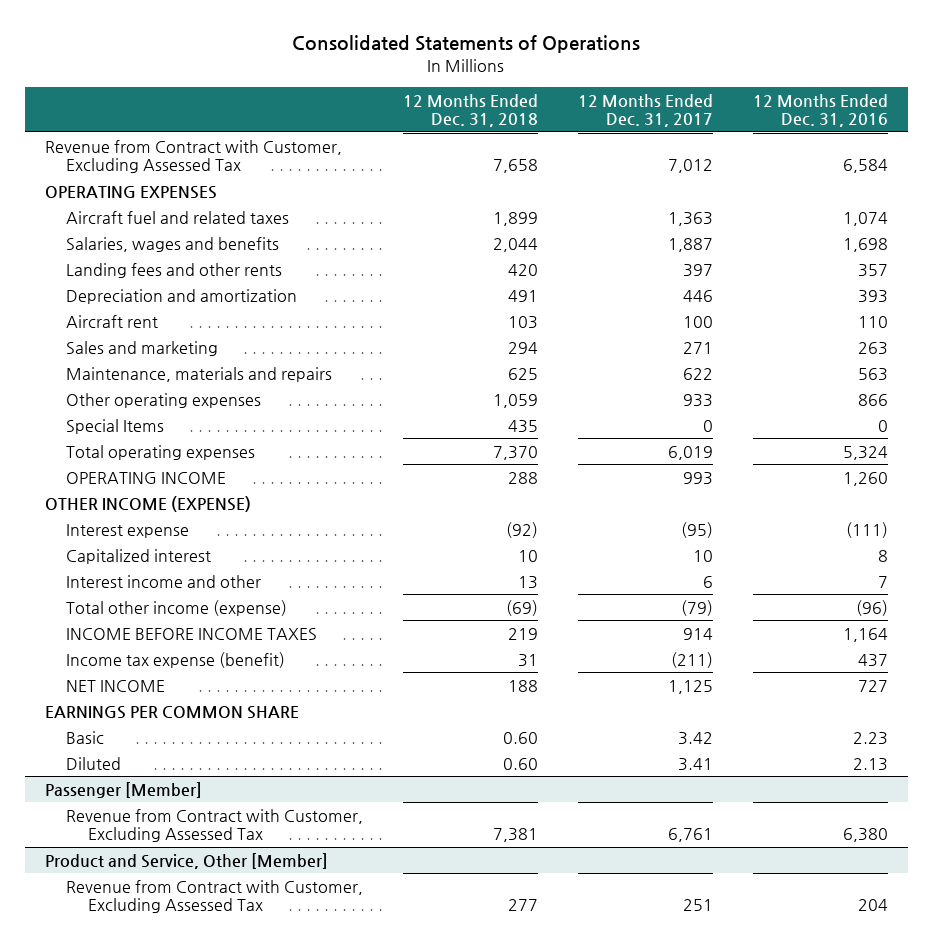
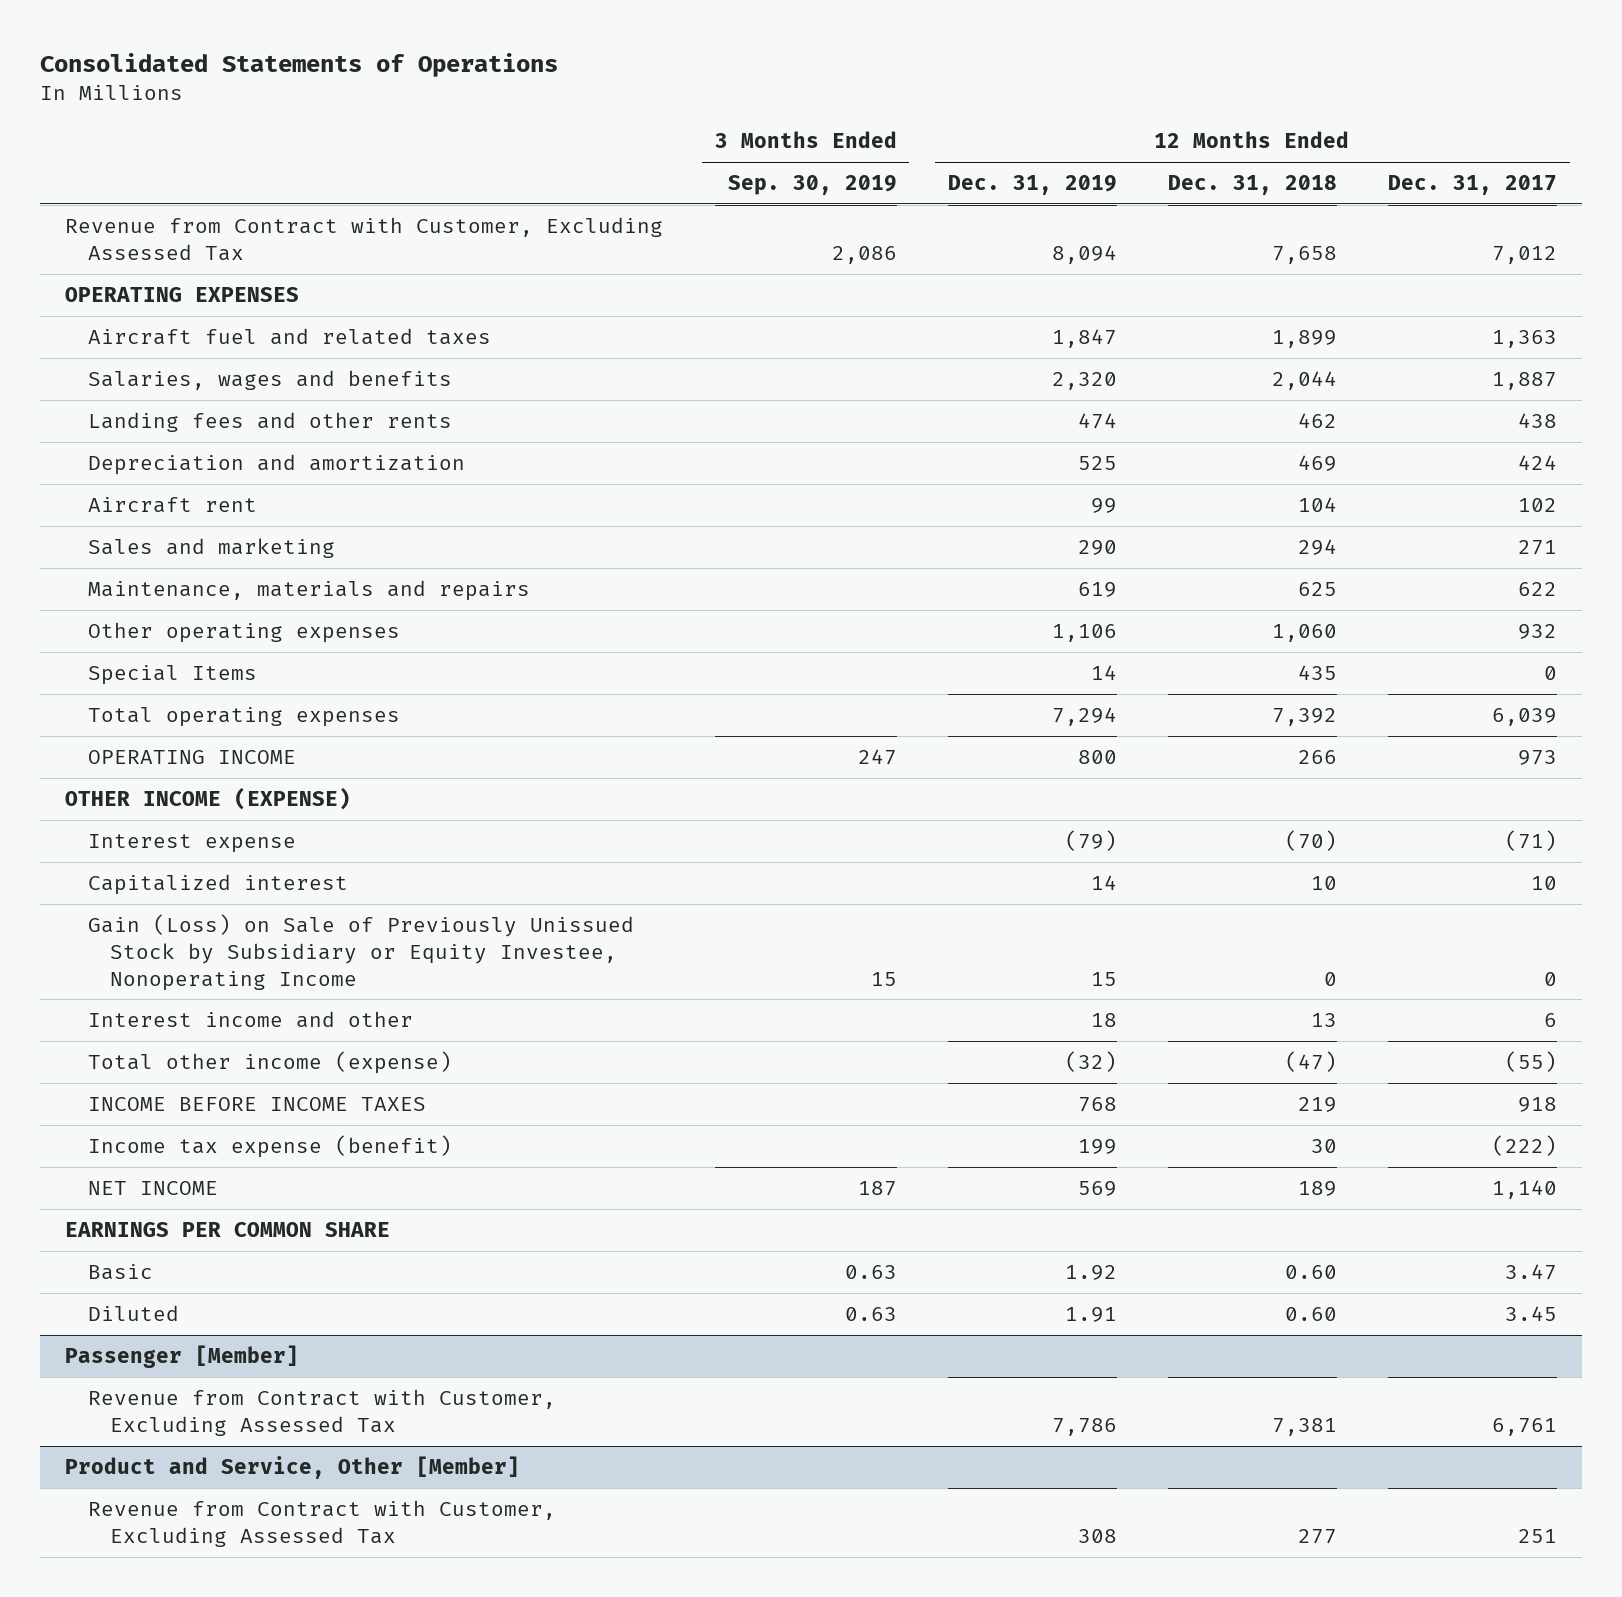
- | 12 Months Ended Dec. 31, 2018 | 12 Months Ended Dec. 31, 2017 | 12 Months Ended Dec. 31, 2016
+ | 3 Months Ended Sep. 30, 2019 | 12 Months Ended Dec. 31, 2019 | 12 Months Ended Dec. 31, 2018 | 12 Months Ended Dec. 31, 2017
- Landing fees and other rents | 420 | 397 | 357
- Depreciation and amortization | 491 | 446 | 393
- Aircraft rent | 103 | 100 | 110
+ Landing fees and other rents | | 474 | 462 | 438
+ Depreciation and amortization | | 525 | 469 | 424
+ Aircraft rent | | 99 | 104 | 102
- Other operating expenses | 1,059 | 933 | 866
+ Other operating expenses | | 1,106 | 1,060 | 932
- Total operating expenses | 7,370 | 6,019 | 5,324
- OPERATING INCOME | 288 | 993 | 1,260
+ Total operating expenses | | 7,294 | 7,392 | 6,039
+ OPERATING INCOME | 247 | 800 | 266 | 973
- Interest expense | (92) | (95) | (111)
+ Interest expense | | (79) | (70) | (71)
+ Gain (Loss) on Sale of Previously Unissued Stock by Subsidiary or Equity Investee, Nonoperating Income | 15 | 15 | 0 | 0
- Total other income (expense) | (69) | (79) | (96)
- INCOME BEFORE INCOME TAXES | 219 | 914 | 1,164
- Income tax expense (benefit) | 31 | (211) | 437
- NET INCOME | 188 | 1,125 | 727
+ Total other income (expense) | | (32) | (47) | (55)
+ INCOME BEFORE INCOME TAXES | | 768 | 219 | 918
+ Income tax expense (benefit) | | 199 | 30 | (222)
+ NET INCOME | 187 | 569 | 189 | 1,140
- Basic | 0.60 | 3.42 | 2.23
- Diluted | 0.60 | 3.41 | 2.13
+ Basic | 0.63 | 1.92 | 0.60 | 3.47
+ Diluted | 0.63 | 1.91 | 0.60 | 3.45

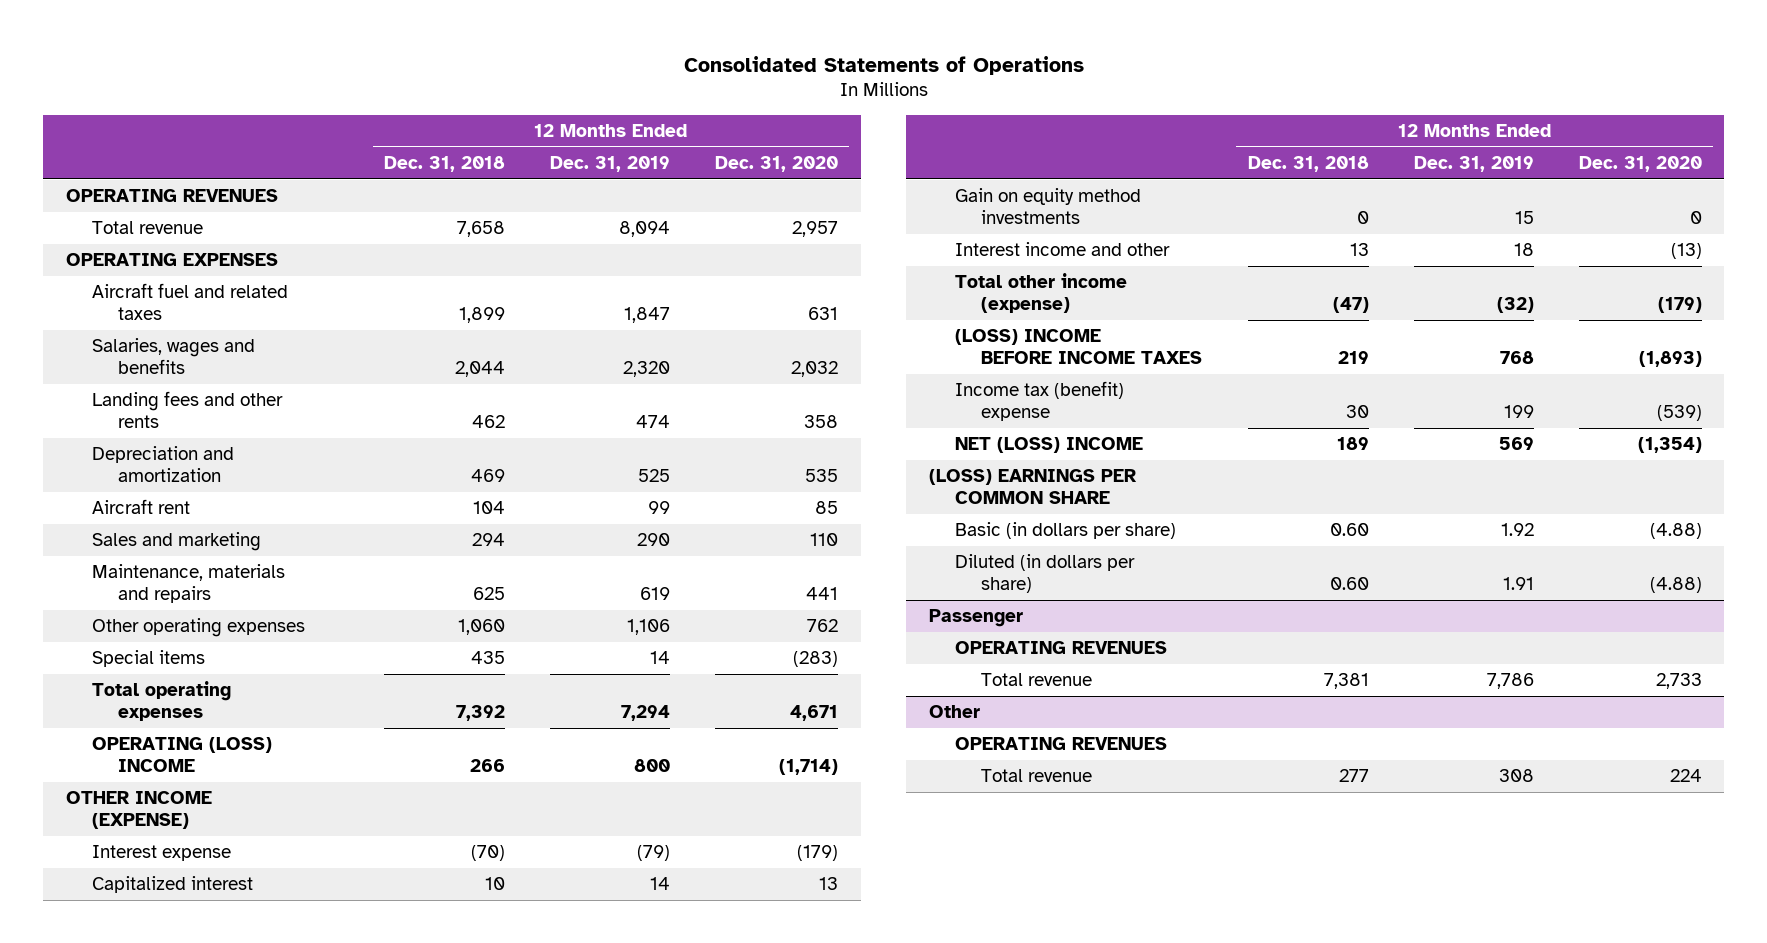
- | 3 Months Ended Sep. 30, 2019 | 12 Months Ended Dec. 31, 2019 | 12 Months Ended Dec. 31, 2018 | 12 Months Ended Dec. 31, 2017
+ | 12 Months Ended Dec. 31, 2018 | 12 Months Ended Dec. 31, 2019 | 12 Months Ended Dec. 31, 2020
- Revenue from Contract with Customer, Excluding Assessed Tax | 2,086 | 8,094 | 7,658 | 7,012
+ OPERATING REVENUES
+ Total revenue | 7,658 | 8,094 | 2,957
- Special Items | | 14 | 435 | 0
+ Special items | 435 | 14 | (283)
- OPERATING INCOME | 247 | 800 | 266 | 973
+ OPERATING (LOSS) INCOME | 266 | 800 | (1,714)
- Gain (Loss) on Sale of Previously Unissued Stock by Subsidiary or Equity Investee, Nonoperating Income | 15 | 15 | 0 | 0
+ Gain on equity method investments | 0 | 15 | 0
- INCOME BEFORE INCOME TAXES | | 768 | 219 | 918
- Income tax expense (benefit) | | 199 | 30 | (222)
- NET INCOME | 187 | 569 | 189 | 1,140
- EARNINGS PER COMMON SHARE
- Basic | 0.63 | 1.92 | 0.60 | 3.47
- Diluted | 0.63 | 1.91 | 0.60 | 3.45
- Passenger [Member]
- Revenue from Contract with Customer, Excluding Assessed Tax | | 7,786 | 7,381 | 6,761
- Product and Service, Other [Member]
- Revenue from Contract with Customer, Excluding Assessed Tax | | 308 | 277 | 251
+ (LOSS) INCOME BEFORE INCOME TAXES | 219 | 768 | (1,893)
+ Income tax (benefit) expense | 30 | 199 | (539)
+ NET (LOSS) INCOME | 189 | 569 | (1,354)
+ (LOSS) EARNINGS PER COMMON SHARE
+ Basic (in dollars per share) | 0.60 | 1.92 | (4.88)
+ Diluted (in dollars per share) | 0.60 | 1.91 | (4.88)
+ Passenger
+ OPERATING REVENUES
+ Total revenue | 7,381 | 7,786 | 2,733
+ Other
+ OPERATING REVENUES
+ Total revenue | 277 | 308 | 224

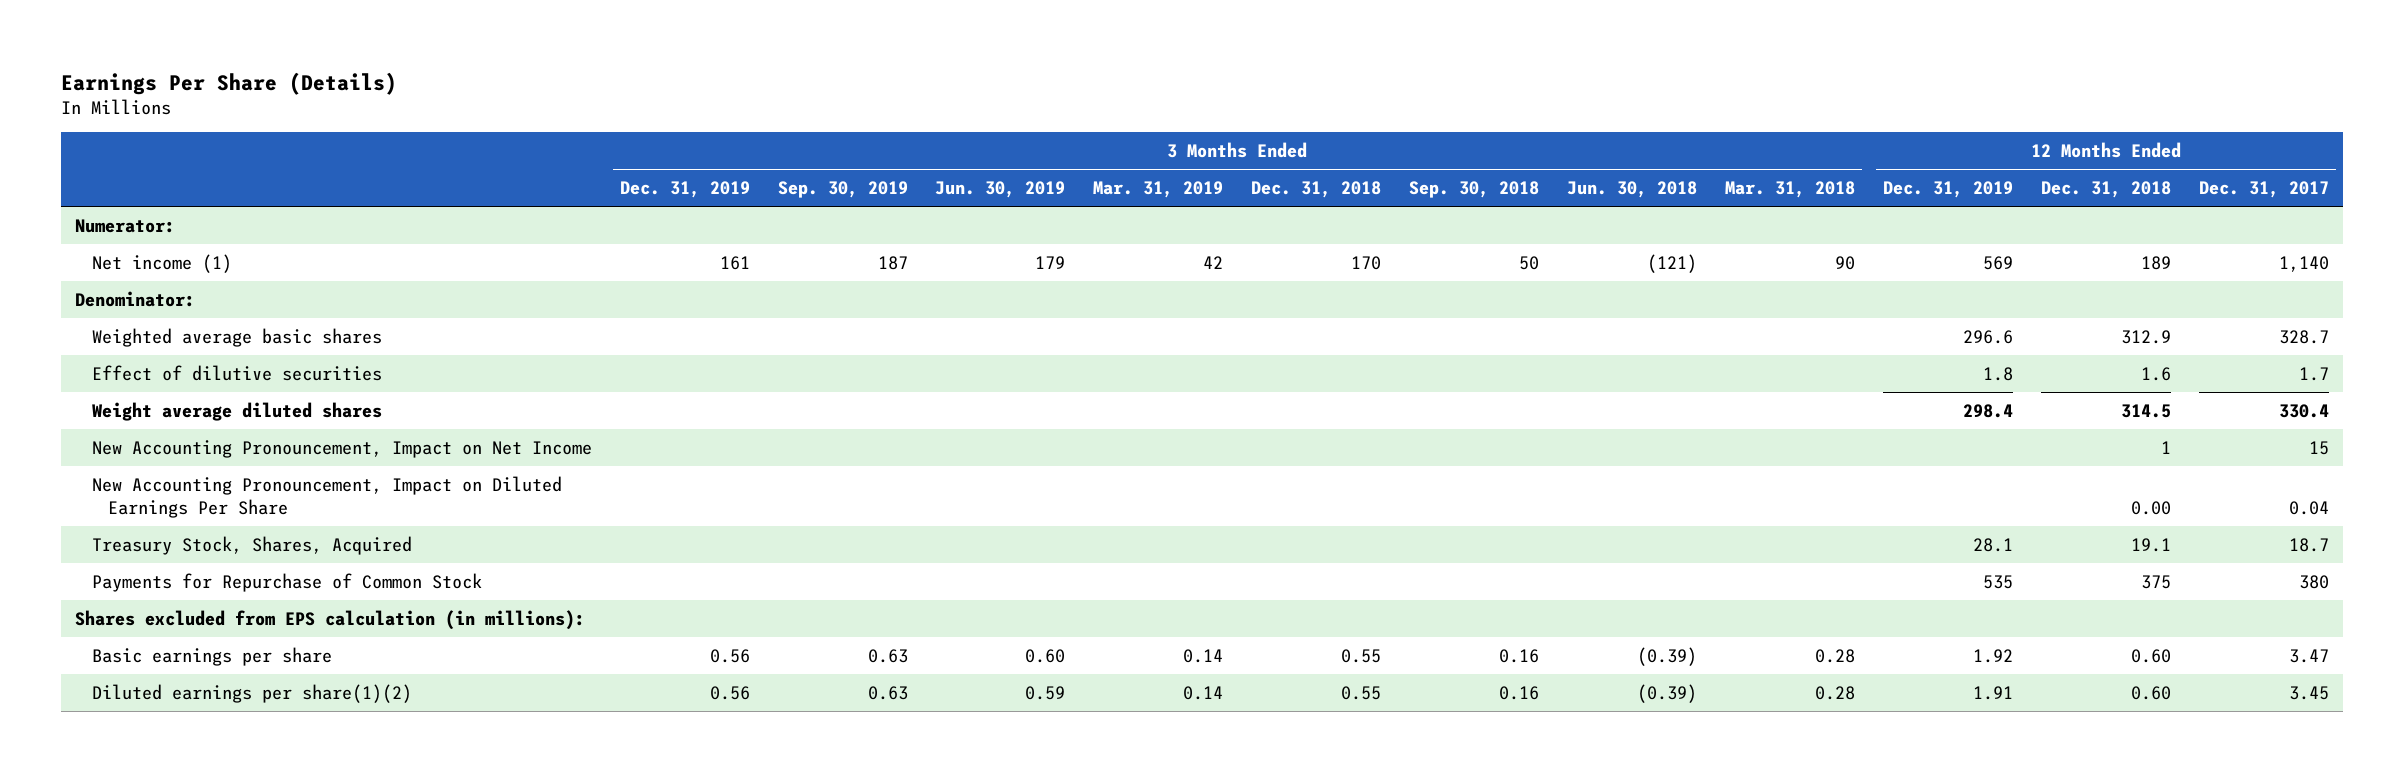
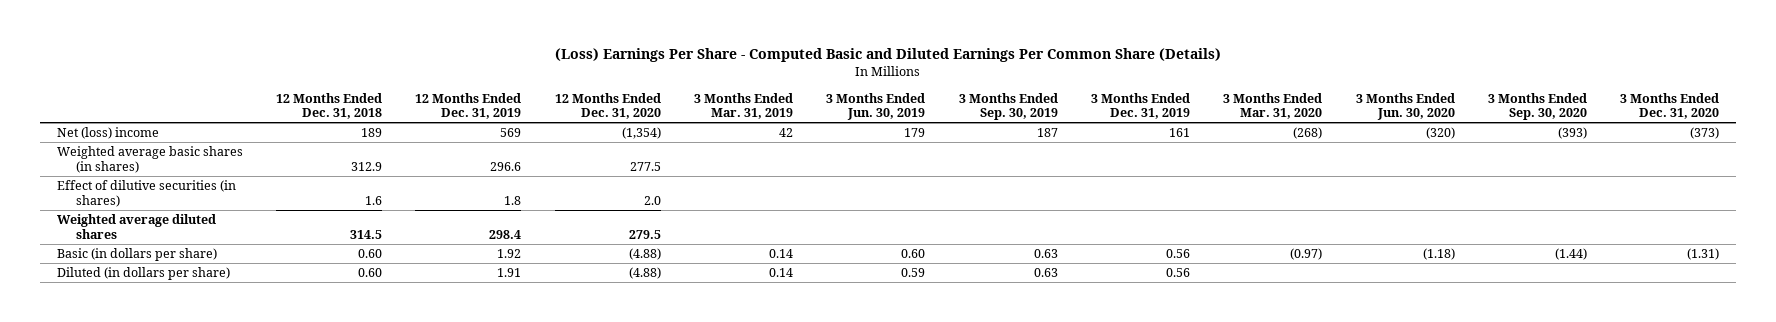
- Earnings Per Share (Details)
+ (Loss) Earnings Per Share - Computed Basic and Diluted Earnings Per Common Share (Details)
- | 3 Months Ended Dec. 31, 2019 | 3 Months Ended Sep. 30, 2019 | 3 Months Ended Jun. 30, 2019 | 3 Months Ended Mar. 31, 2019 | 3 Months Ended Dec. 31, 2018 | 3 Months Ended Sep. 30, 2018 | 3 Months Ended Jun. 30, 2018 | 3 Months Ended Mar. 31, 2018 | 12 Months Ended Dec. 31, 2019 | 12 Months Ended Dec. 31, 2018 | 12 Months Ended Dec. 31, 2017
+ | 12 Months Ended Dec. 31, 2018 | 12 Months Ended Dec. 31, 2019 | 12 Months Ended Dec. 31, 2020 | 3 Months Ended Mar. 31, 2019 | 3 Months Ended Jun. 30, 2019 | 3 Months Ended Sep. 30, 2019 | 3 Months Ended Dec. 31, 2019 | 3 Months Ended Mar. 31, 2020 | 3 Months Ended Jun. 30, 2020 | 3 Months Ended Sep. 30, 2020 | 3 Months Ended Dec. 31, 2020
- Numerator:
- Net income (1) | 161 | 187 | 179 | 42 | 170 | 50 | (121) | 90 | 569 | 189 | 1,140
- Denominator:
- Weighted average basic shares | | | | | | | | | 296.6 | 312.9 | 328.7
- Effect of dilutive securities | | | | | | | | | 1.8 | 1.6 | 1.7
- Weight average diluted shares | | | | | | | | | 298.4 | 314.5 | 330.4
- New Accounting Pronouncement, Impact on Net Income | | | | | | | | | | 1 | 15
- New Accounting Pronouncement, Impact on Diluted Earnings Per Share | | | | | | | | | | 0.00 | 0.04
- Treasury Stock, Shares, Acquired | | | | | | | | | 28.1 | 19.1 | 18.7
- Payments for Repurchase of Common Stock | | | | | | | | | 535 | 375 | 380
- Shares excluded from EPS calculation (in millions):
- Basic earnings per share | 0.56 | 0.63 | 0.60 | 0.14 | 0.55 | 0.16 | (0.39) | 0.28 | 1.92 | 0.60 | 3.47
- Diluted earnings per share(1)(2) | 0.56 | 0.63 | 0.59 | 0.14 | 0.55 | 0.16 | (0.39) | 0.28 | 1.91 | 0.60 | 3.45
+ Net (loss) income | 189 | 569 | (1,354) | 42 | 179 | 187 | 161 | (268) | (320) | (393) | (373)
+ Weighted average basic shares (in shares) | 312.9 | 296.6 | 277.5 | | | | | | | |
+ Effect of dilutive securities (in shares) | 1.6 | 1.8 | 2.0 | | | | | | | |
+ Weighted average diluted shares | 314.5 | 298.4 | 279.5 | | | | | | | |
+ Basic (in dollars per share) | 0.60 | 1.92 | (4.88) | 0.14 | 0.60 | 0.63 | 0.56 | (0.97) | (1.18) | (1.44) | (1.31)
+ Diluted (in dollars per share) | 0.60 | 1.91 | (4.88) | 0.14 | 0.59 | 0.63 | 0.56 | | | |

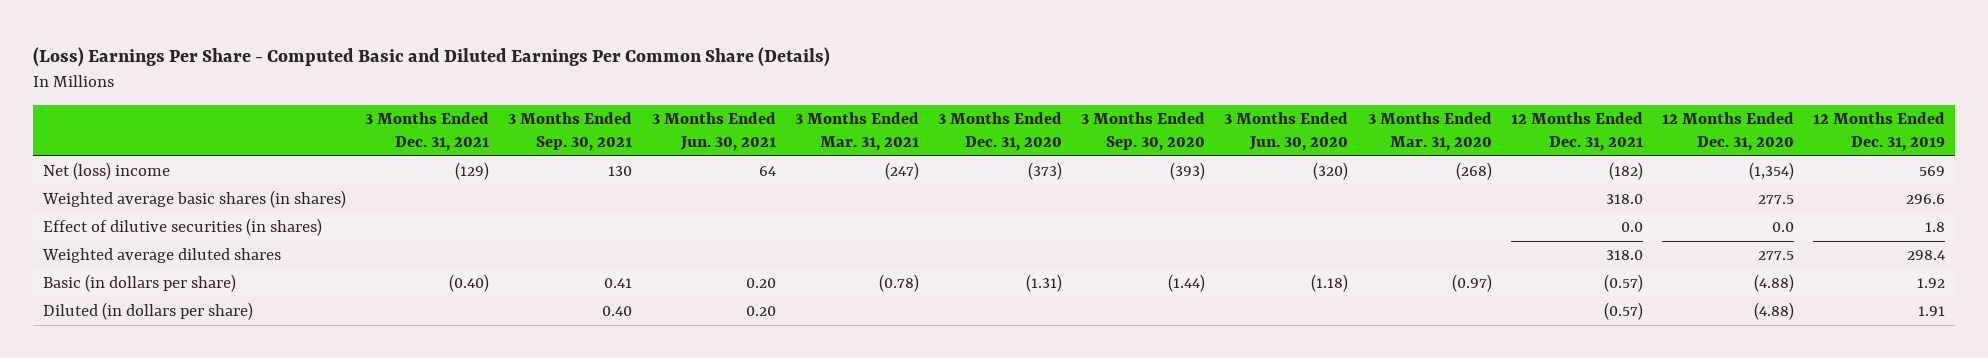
- | 12 Months Ended Dec. 31, 2018 | 12 Months Ended Dec. 31, 2019 | 12 Months Ended Dec. 31, 2020 | 3 Months Ended Mar. 31, 2019 | 3 Months Ended Jun. 30, 2019 | 3 Months Ended Sep. 30, 2019 | 3 Months Ended Dec. 31, 2019 | 3 Months Ended Mar. 31, 2020 | 3 Months Ended Jun. 30, 2020 | 3 Months Ended Sep. 30, 2020 | 3 Months Ended Dec. 31, 2020
+ | 3 Months Ended Dec. 31, 2021 | 3 Months Ended Sep. 30, 2021 | 3 Months Ended Jun. 30, 2021 | 3 Months Ended Mar. 31, 2021 | 3 Months Ended Dec. 31, 2020 | 3 Months Ended Sep. 30, 2020 | 3 Months Ended Jun. 30, 2020 | 3 Months Ended Mar. 31, 2020 | 12 Months Ended Dec. 31, 2021 | 12 Months Ended Dec. 31, 2020 | 12 Months Ended Dec. 31, 2019
- Effect of dilutive securities (in shares) | 1.6 | 1.8 | 2.0 | | | | | | | |
- Weighted average diluted shares | 314.5 | 298.4 | 279.5 | | | | | | | |
+ Effect of dilutive securities (in shares) | | | | | | | | | 0.0 | 0.0 | 1.8
+ Weighted average diluted shares | | | | | | | | | 318.0 | 277.5 | 298.4

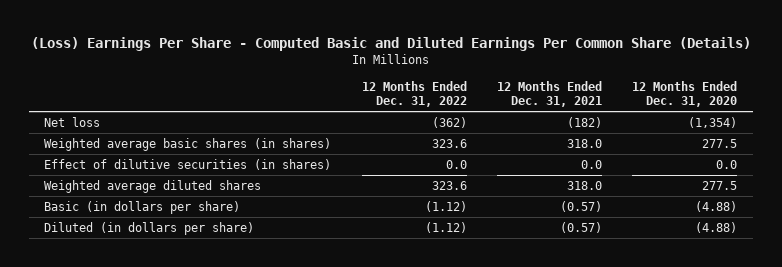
- | 3 Months Ended Dec. 31, 2021 | 3 Months Ended Sep. 30, 2021 | 3 Months Ended Jun. 30, 2021 | 3 Months Ended Mar. 31, 2021 | 3 Months Ended Dec. 31, 2020 | 3 Months Ended Sep. 30, 2020 | 3 Months Ended Jun. 30, 2020 | 3 Months Ended Mar. 31, 2020 | 12 Months Ended Dec. 31, 2021 | 12 Months Ended Dec. 31, 2020 | 12 Months Ended Dec. 31, 2019
+ | 12 Months Ended Dec. 31, 2022 | 12 Months Ended Dec. 31, 2021 | 12 Months Ended Dec. 31, 2020
- Net (loss) income | (129) | 130 | 64 | (247) | (373) | (393) | (320) | (268) | (182) | (1,354) | 569
+ Net loss | (362) | (182) | (1,354)

